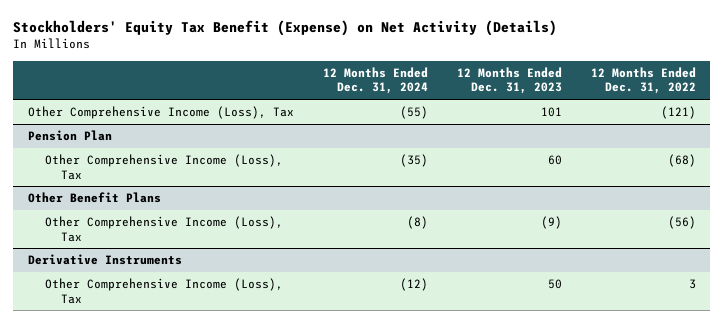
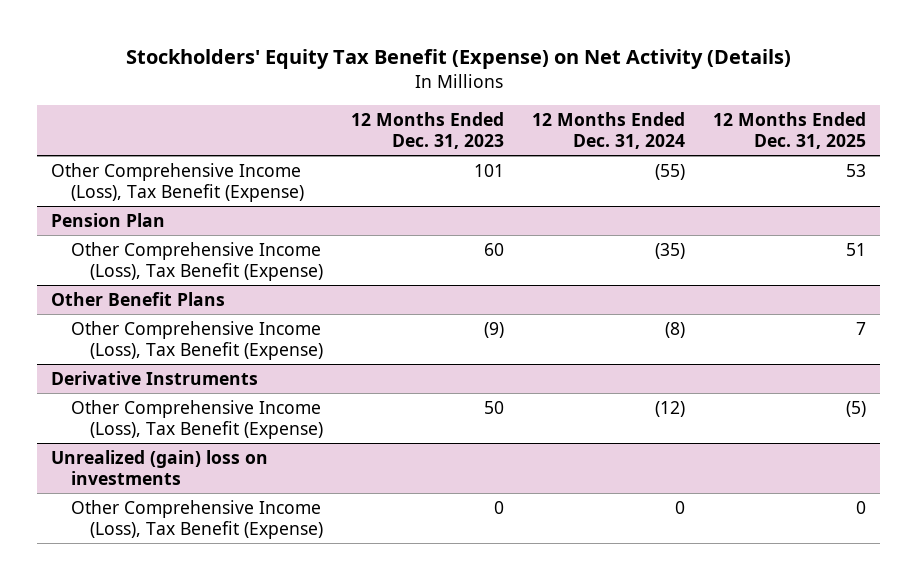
- | 12 Months Ended Dec. 31, 2024 | 12 Months Ended Dec. 31, 2023 | 12 Months Ended Dec. 31, 2022
+ | 12 Months Ended Dec. 31, 2023 | 12 Months Ended Dec. 31, 2024 | 12 Months Ended Dec. 31, 2025
- Other Comprehensive Income (Loss), Tax | (55) | 101 | (121)
+ Other Comprehensive Income (Loss), Tax Benefit (Expense) | 101 | (55) | 53
@ Pension Plan
- Other Comprehensive Income (Loss), Tax | (35) | 60 | (68)
+ Other Comprehensive Income (Loss), Tax Benefit (Expense) | 60 | (35) | 51
@ Other Benefit Plans
- Other Comprehensive Income (Loss), Tax | (8) | (9) | (56)
+ Other Comprehensive Income (Loss), Tax Benefit (Expense) | (9) | (8) | 7
@ Derivative Instruments
- Other Comprehensive Income (Loss), Tax | (12) | 50 | 3
+ Other Comprehensive Income (Loss), Tax Benefit (Expense) | 50 | (12) | (5)
+ Unrealized (gain) loss on investments
+ Other Comprehensive Income (Loss), Tax Benefit (Expense) | 0 | 0 | 0

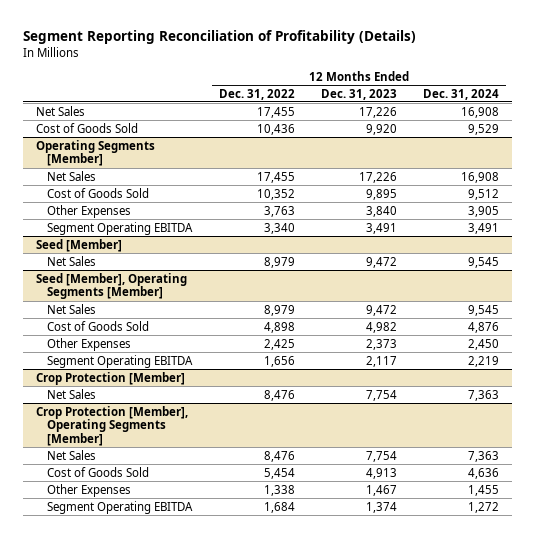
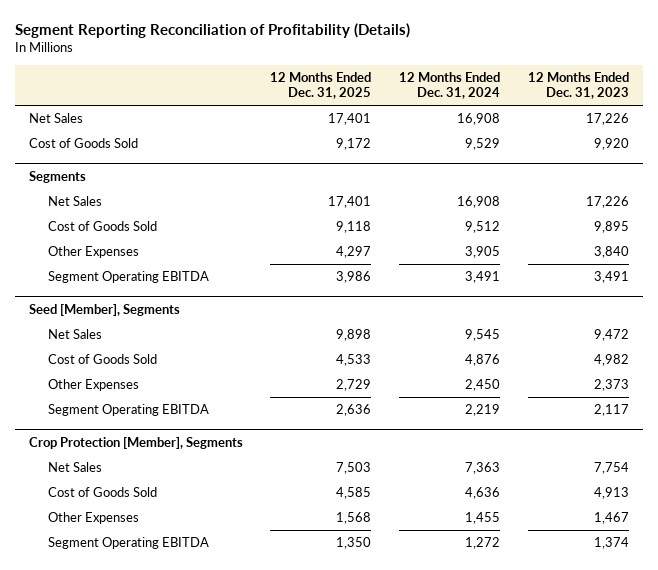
- | 12 Months Ended Dec. 31, 2022 | 12 Months Ended Dec. 31, 2023 | 12 Months Ended Dec. 31, 2024
+ | 12 Months Ended Dec. 31, 2025 | 12 Months Ended Dec. 31, 2024 | 12 Months Ended Dec. 31, 2023
- Operating Segments [Member]
+ Segments
- Seed [Member]
- Net Sales | 8,979 | 9,472 | 9,545
- Seed [Member], Operating Segments [Member]
+ Seed [Member], Segments
- Crop Protection [Member]
- Net Sales | 8,476 | 7,754 | 7,363
- Crop Protection [Member], Operating Segments [Member]
+ Crop Protection [Member], Segments

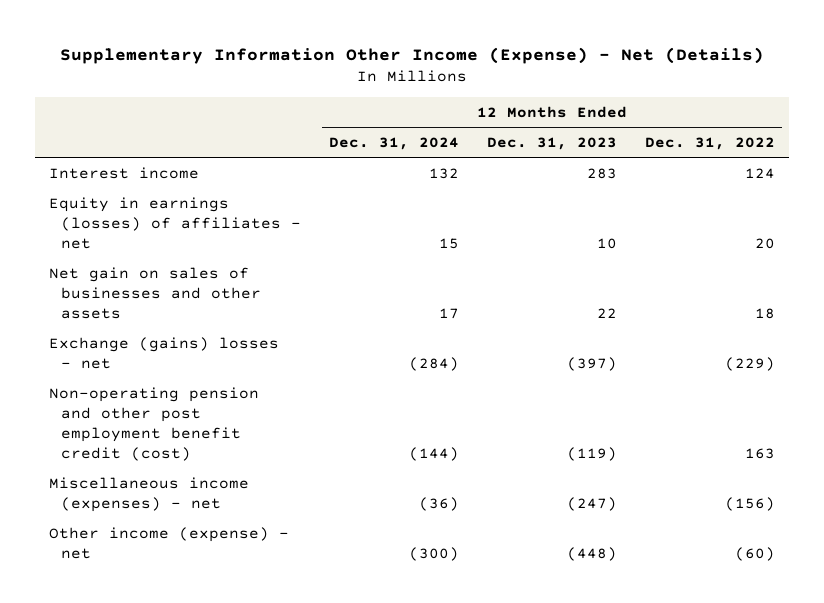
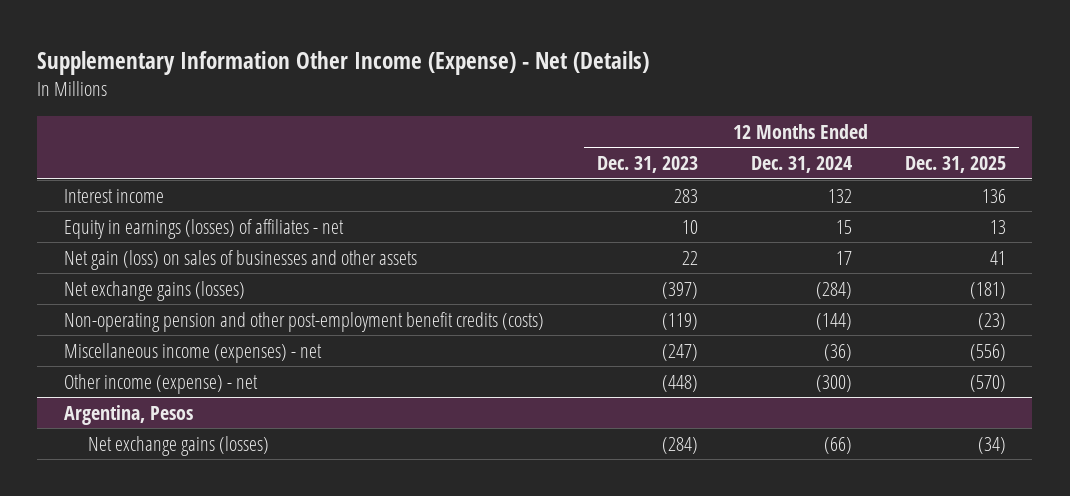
- | 12 Months Ended Dec. 31, 2024 | 12 Months Ended Dec. 31, 2023 | 12 Months Ended Dec. 31, 2022
+ | 12 Months Ended Dec. 31, 2023 | 12 Months Ended Dec. 31, 2024 | 12 Months Ended Dec. 31, 2025
- Net gain on sales of businesses and other assets | 17 | 22 | 18
- Exchange (gains) losses - net | (284) | (397) | (229)
- Non-operating pension and other post employment benefit credit (cost) | (144) | (119) | 163
+ Net gain (loss) on sales of businesses and other assets | 22 | 17 | 41
+ Net exchange gains (losses) | (397) | (284) | (181)
+ Non-operating pension and other post-employment benefit credits (costs) | (119) | (144) | (23)
+ Argentina, Pesos
+ Net exchange gains (losses) | (284) | (66) | (34)

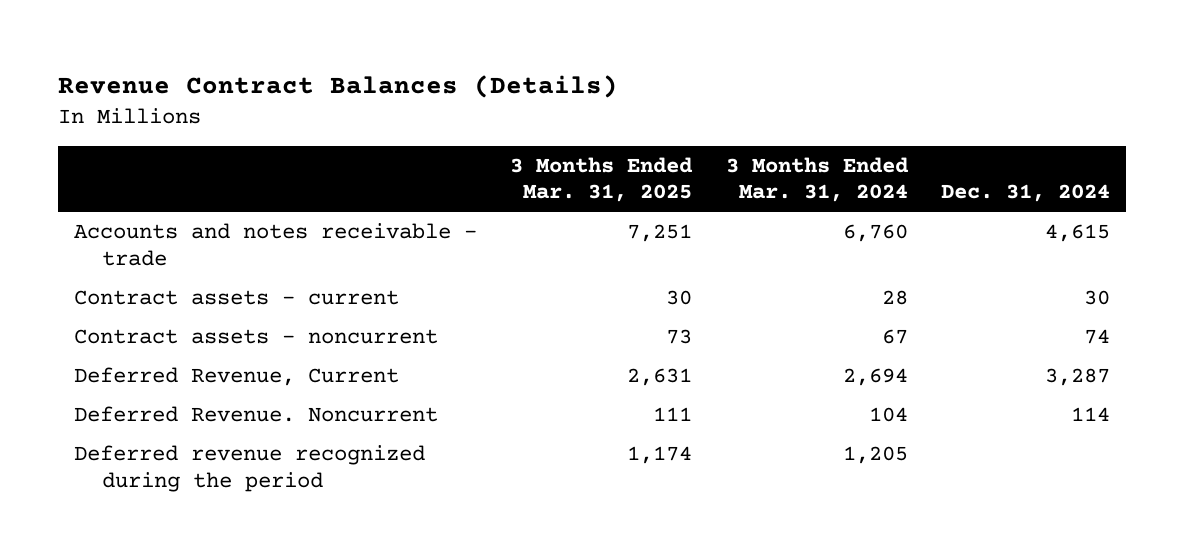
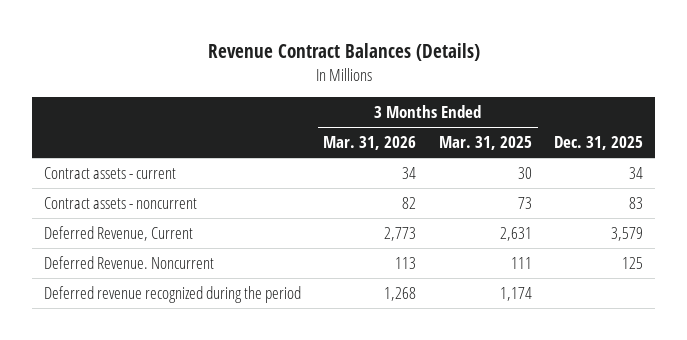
- | 3 Months Ended Mar. 31, 2025 | 3 Months Ended Mar. 31, 2024 | Dec. 31, 2024
+ | 3 Months Ended Mar. 31, 2026 | 3 Months Ended Mar. 31, 2025 | Dec. 31, 2025
- Accounts and notes receivable - trade | 7,251 | 6,760 | 4,615

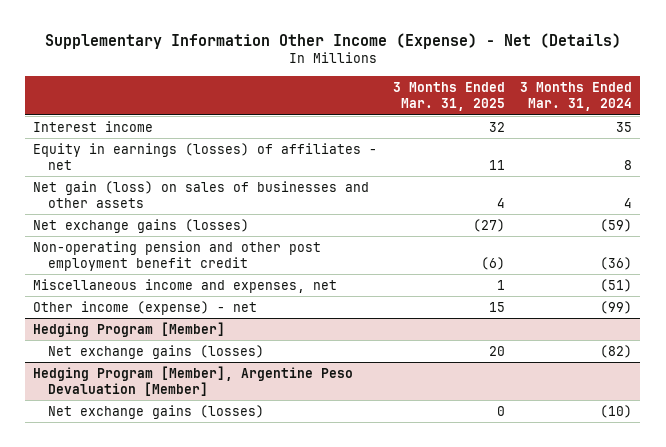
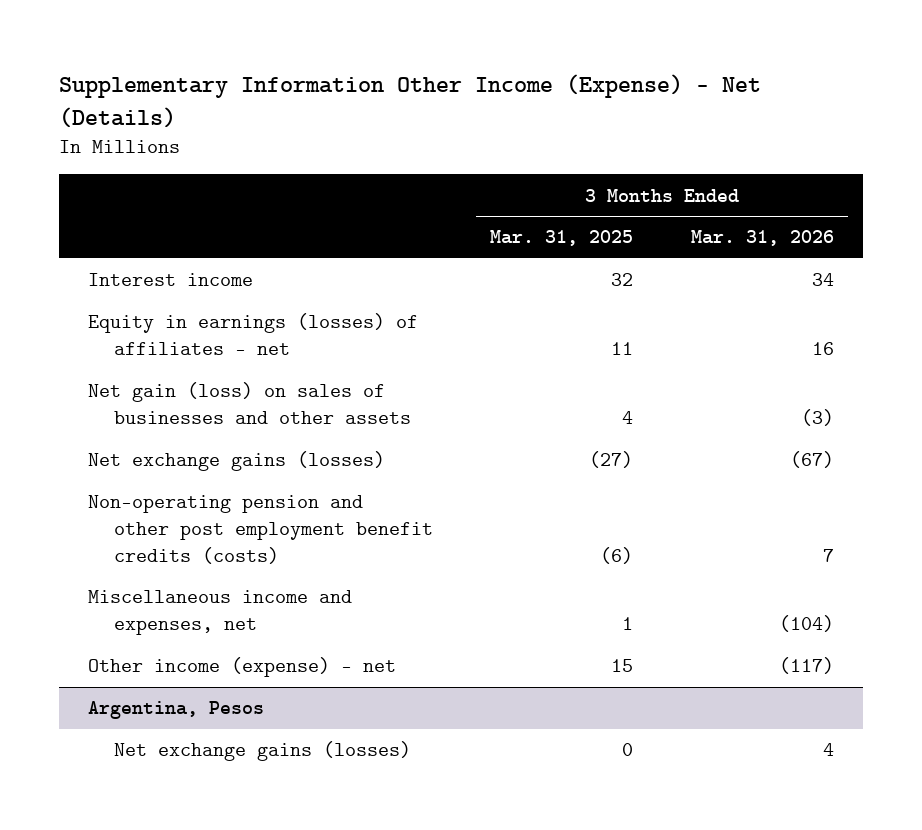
- | 3 Months Ended Mar. 31, 2025 | 3 Months Ended Mar. 31, 2024
+ | 3 Months Ended Mar. 31, 2025 | 3 Months Ended Mar. 31, 2026
- Non-operating pension and other post employment benefit credit | (6) | (36)
+ Non-operating pension and other post employment benefit credits (costs) | (6) | 7
- Hedging Program [Member]
- Net exchange gains (losses) | 20 | (82)
- Hedging Program [Member], Argentine Peso Devaluation [Member]
+ Argentina, Pesos

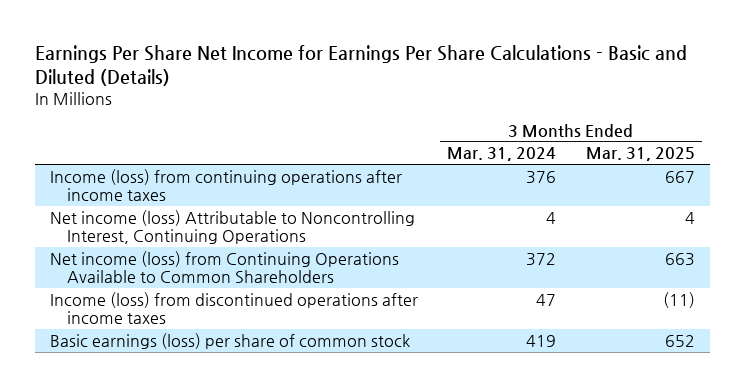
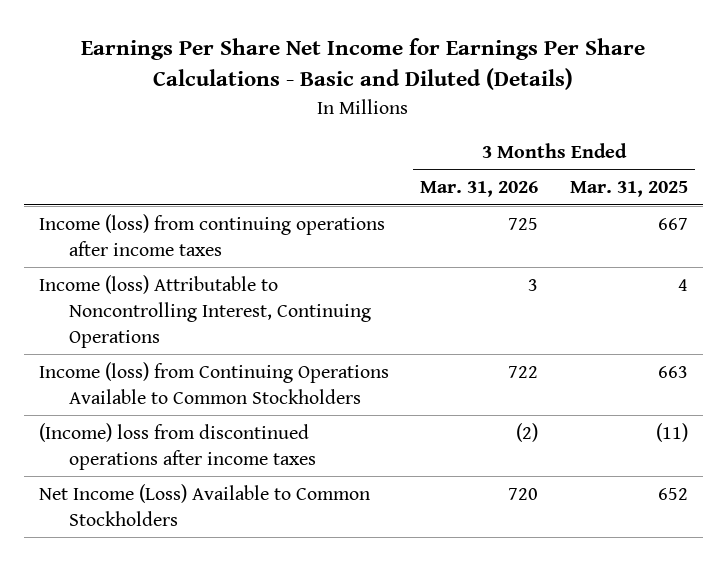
- | 3 Months Ended Mar. 31, 2024 | 3 Months Ended Mar. 31, 2025
+ | 3 Months Ended Mar. 31, 2026 | 3 Months Ended Mar. 31, 2025
- Net income (loss) Attributable to Noncontrolling Interest, Continuing Operations | 4 | 4
- Net income (loss) from Continuing Operations Available to Common Shareholders | 372 | 663
- Income (loss) from discontinued operations after income taxes | 47 | (11)
- Basic earnings (loss) per share of common stock | 419 | 652
+ Income (loss) Attributable to Noncontrolling Interest, Continuing Operations | 3 | 4
+ Income (loss) from Continuing Operations Available to Common Stockholders | 722 | 663
+ (Income) loss from discontinued operations after income taxes | (2) | (11)
+ Net Income (Loss) Available to Common Stockholders | 720 | 652

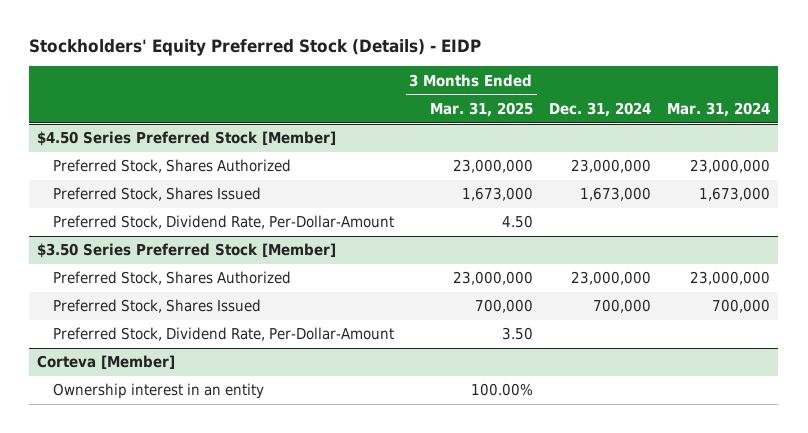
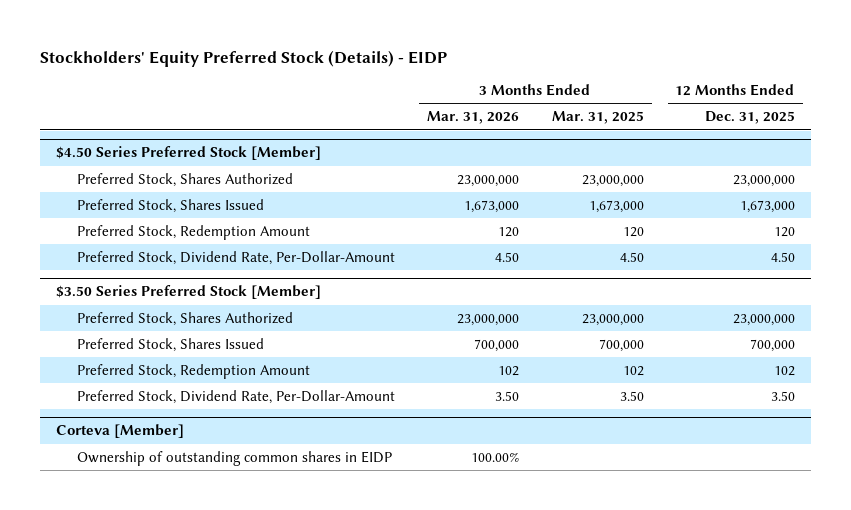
- | 3 Months Ended Mar. 31, 2025 | Dec. 31, 2024 | Mar. 31, 2024
+ | 3 Months Ended Mar. 31, 2026 | 3 Months Ended Mar. 31, 2025 | 12 Months Ended Dec. 31, 2025
@ $4.50 Series Preferred Stock [Member]
+ Preferred Stock, Redemption Amount | 120 | 120 | 120
@ $3.50 Series Preferred Stock [Member]
+ Preferred Stock, Redemption Amount | 102 | 102 | 102
@ Corteva [Member]
- Ownership interest in an entity | 100.00% | |
+ Ownership of outstanding common shares in EIDP | 100.00% | |

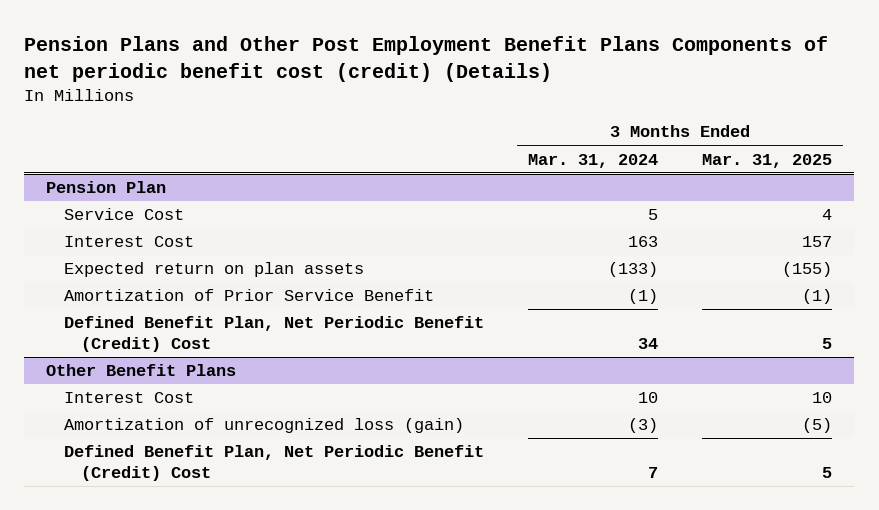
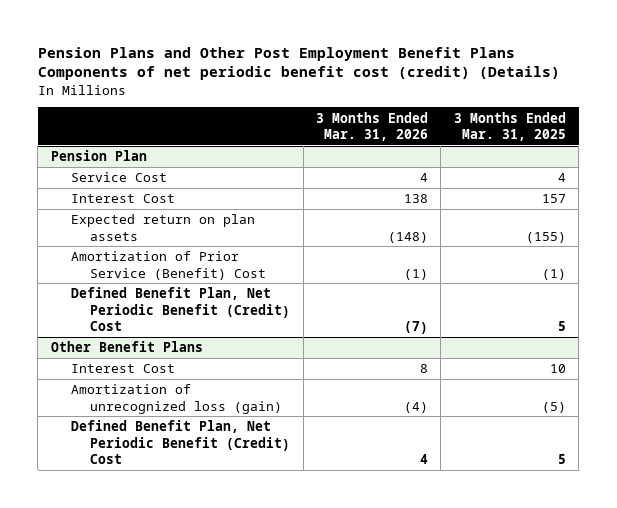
- | 3 Months Ended Mar. 31, 2024 | 3 Months Ended Mar. 31, 2025
+ | 3 Months Ended Mar. 31, 2026 | 3 Months Ended Mar. 31, 2025
@ Pension Plan
- Amortization of Prior Service Benefit | (1) | (1)
+ Amortization of Prior Service (Benefit) Cost | (1) | (1)

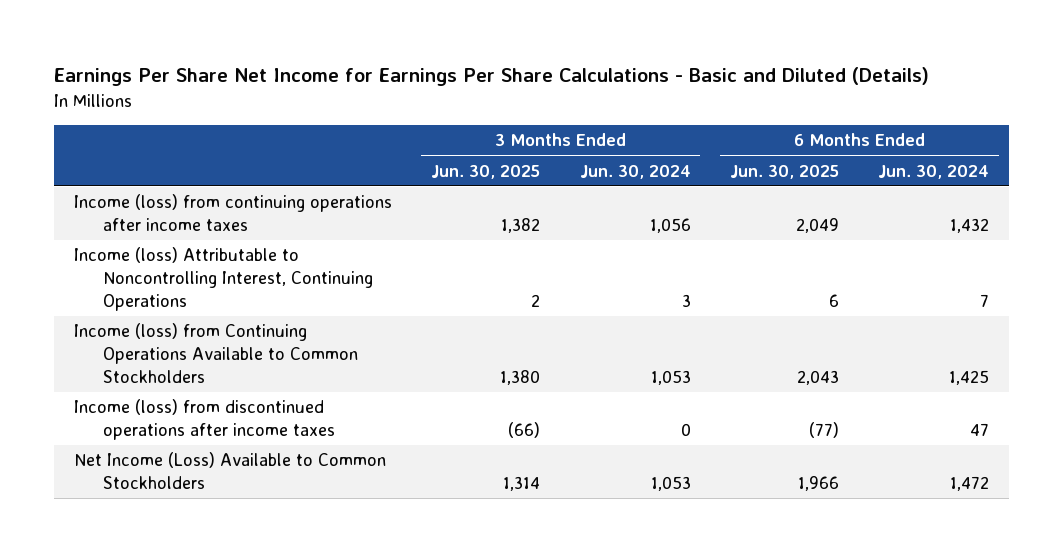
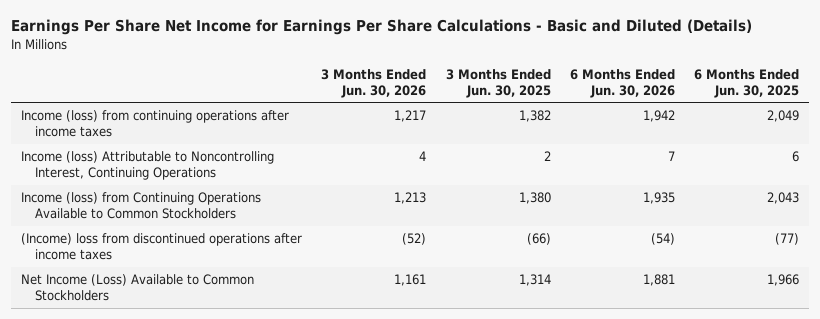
- | 3 Months Ended Jun. 30, 2025 | 3 Months Ended Jun. 30, 2024 | 6 Months Ended Jun. 30, 2025 | 6 Months Ended Jun. 30, 2024
+ | 3 Months Ended Jun. 30, 2026 | 3 Months Ended Jun. 30, 2025 | 6 Months Ended Jun. 30, 2026 | 6 Months Ended Jun. 30, 2025
- Income (loss) from discontinued operations after income taxes | (66) | 0 | (77) | 47
+ (Income) loss from discontinued operations after income taxes | (52) | (66) | (54) | (77)

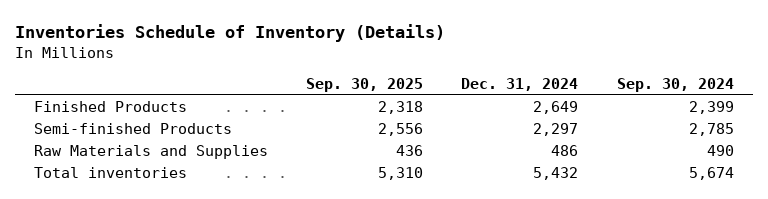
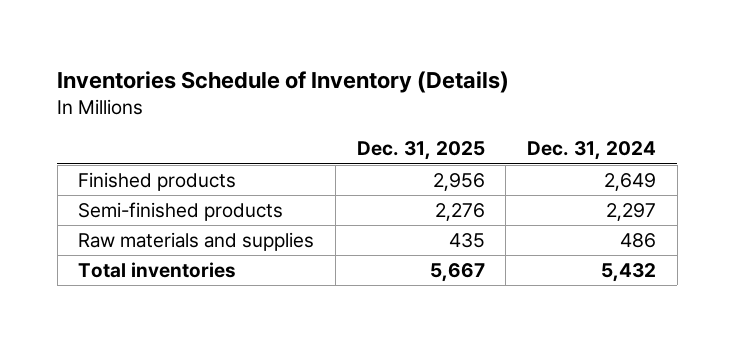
- | Sep. 30, 2025 | Dec. 31, 2024 | Sep. 30, 2024
+ | Dec. 31, 2025 | Dec. 31, 2024
- Finished Products | 2,318 | 2,649 | 2,399
- Semi-finished Products | 2,556 | 2,297 | 2,785
- Raw Materials and Supplies | 436 | 486 | 490
+ Finished products | 2,956 | 2,649
+ Semi-finished products | 2,276 | 2,297
+ Raw materials and supplies | 435 | 486

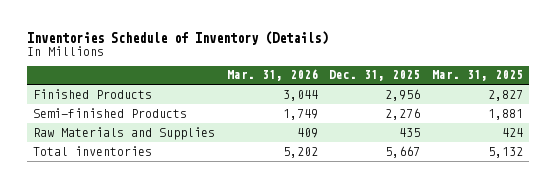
- | Dec. 31, 2025 | Dec. 31, 2024
+ | Mar. 31, 2026 | Dec. 31, 2025 | Mar. 31, 2025
- Finished products | 2,956 | 2,649
- Semi-finished products | 2,276 | 2,297
- Raw materials and supplies | 435 | 486
+ Finished Products | 3,044 | 2,956 | 2,827
+ Semi-finished Products | 1,749 | 2,276 | 1,881
+ Raw Materials and Supplies | 409 | 435 | 424

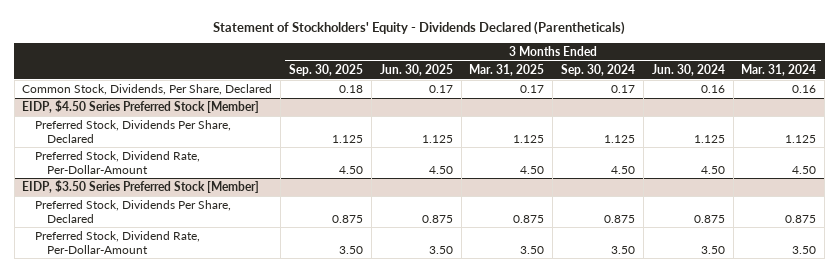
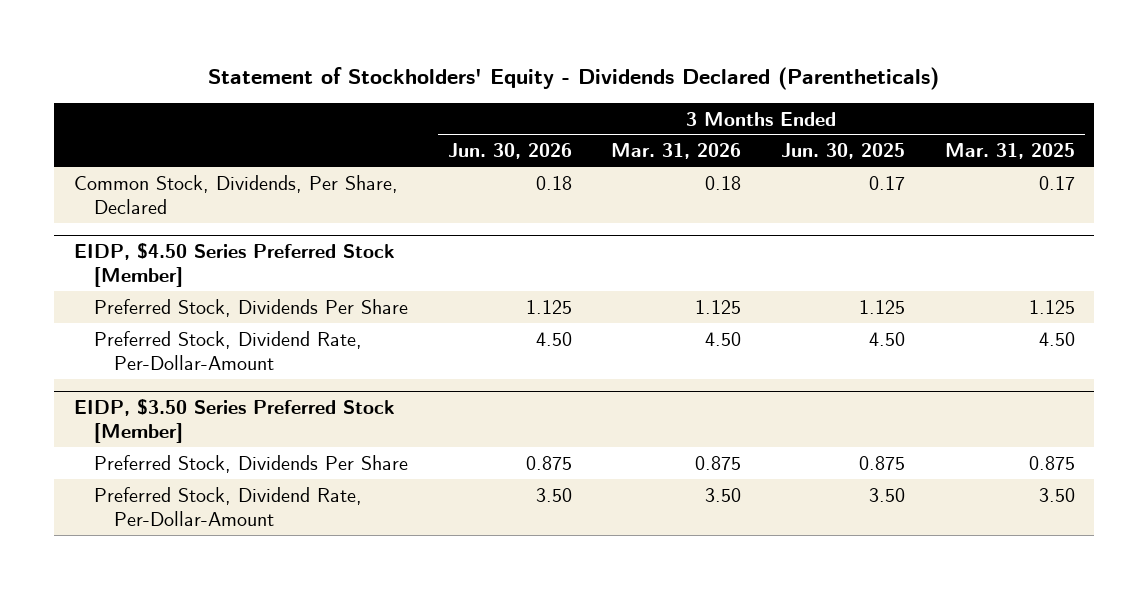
- | 3 Months Ended Sep. 30, 2025 | 3 Months Ended Jun. 30, 2025 | 3 Months Ended Mar. 31, 2025 | 3 Months Ended Sep. 30, 2024 | 3 Months Ended Jun. 30, 2024 | 3 Months Ended Mar. 31, 2024
+ | 3 Months Ended Jun. 30, 2026 | 3 Months Ended Mar. 31, 2026 | 3 Months Ended Jun. 30, 2025 | 3 Months Ended Mar. 31, 2025
@ EIDP, $4.50 Series Preferred Stock [Member]
- Preferred Stock, Dividends Per Share, Declared | 1.125 | 1.125 | 1.125 | 1.125 | 1.125 | 1.125
+ Preferred Stock, Dividends Per Share | 1.125 | 1.125 | 1.125 | 1.125
@ EIDP, $3.50 Series Preferred Stock [Member]
- Preferred Stock, Dividends Per Share, Declared | 0.875 | 0.875 | 0.875 | 0.875 | 0.875 | 0.875
+ Preferred Stock, Dividends Per Share | 0.875 | 0.875 | 0.875 | 0.875

